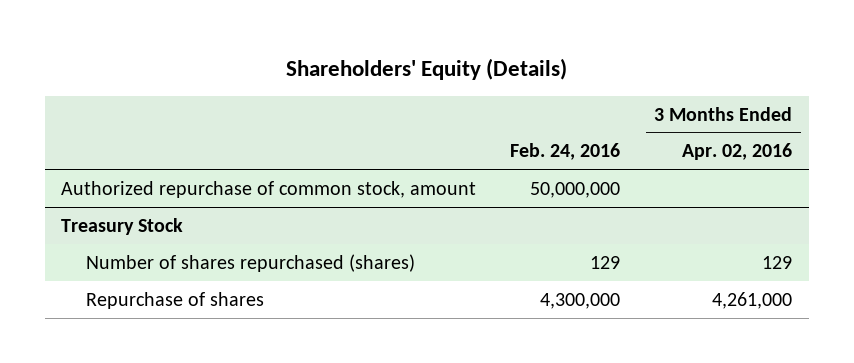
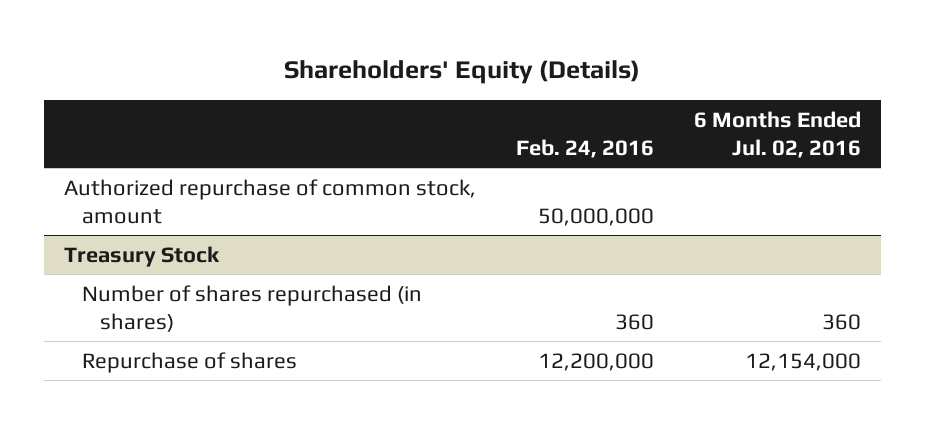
- | Feb. 24, 2016 | 3 Months Ended Apr. 02, 2016
+ | Feb. 24, 2016 | 6 Months Ended Jul. 02, 2016
@ Treasury Stock
- Number of shares repurchased (shares) | 129 | 129
- Repurchase of shares | 4,300,000 | 4,261,000
+ Number of shares repurchased (in shares) | 360 | 360
+ Repurchase of shares | 12,200,000 | 12,154,000

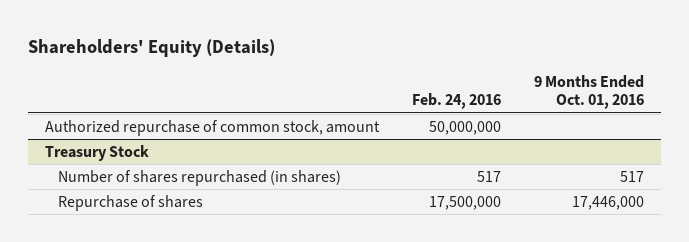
- | Feb. 24, 2016 | 6 Months Ended Jul. 02, 2016
+ | Feb. 24, 2016 | 9 Months Ended Oct. 01, 2016
@ Treasury Stock
- Number of shares repurchased (in shares) | 360 | 360
- Repurchase of shares | 12,200,000 | 12,154,000
+ Number of shares repurchased (in shares) | 517 | 517
+ Repurchase of shares | 17,500,000 | 17,446,000

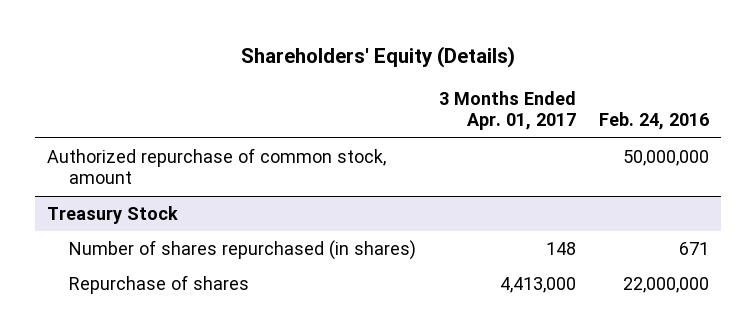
- | Feb. 24, 2016 | 9 Months Ended Oct. 01, 2016
+ | 3 Months Ended Apr. 01, 2017 | Feb. 24, 2016
@ Treasury Stock
- Number of shares repurchased (in shares) | 517 | 517
- Repurchase of shares | 17,500,000 | 17,446,000
+ Number of shares repurchased (in shares) | 148 | 671
+ Repurchase of shares | 4,413,000 | 22,000,000

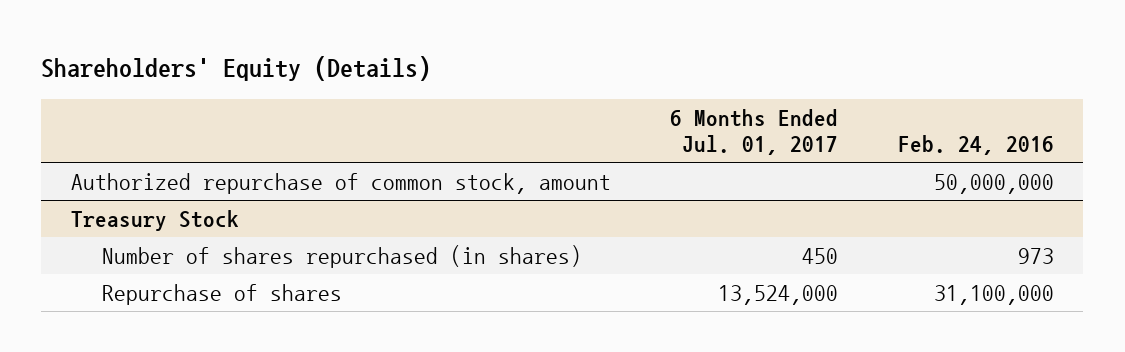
- | 3 Months Ended Apr. 01, 2017 | Feb. 24, 2016
+ | 6 Months Ended Jul. 01, 2017 | Feb. 24, 2016
@ Treasury Stock
- Number of shares repurchased (in shares) | 148 | 671
- Repurchase of shares | 4,413,000 | 22,000,000
+ Number of shares repurchased (in shares) | 450 | 973
+ Repurchase of shares | 13,524,000 | 31,100,000

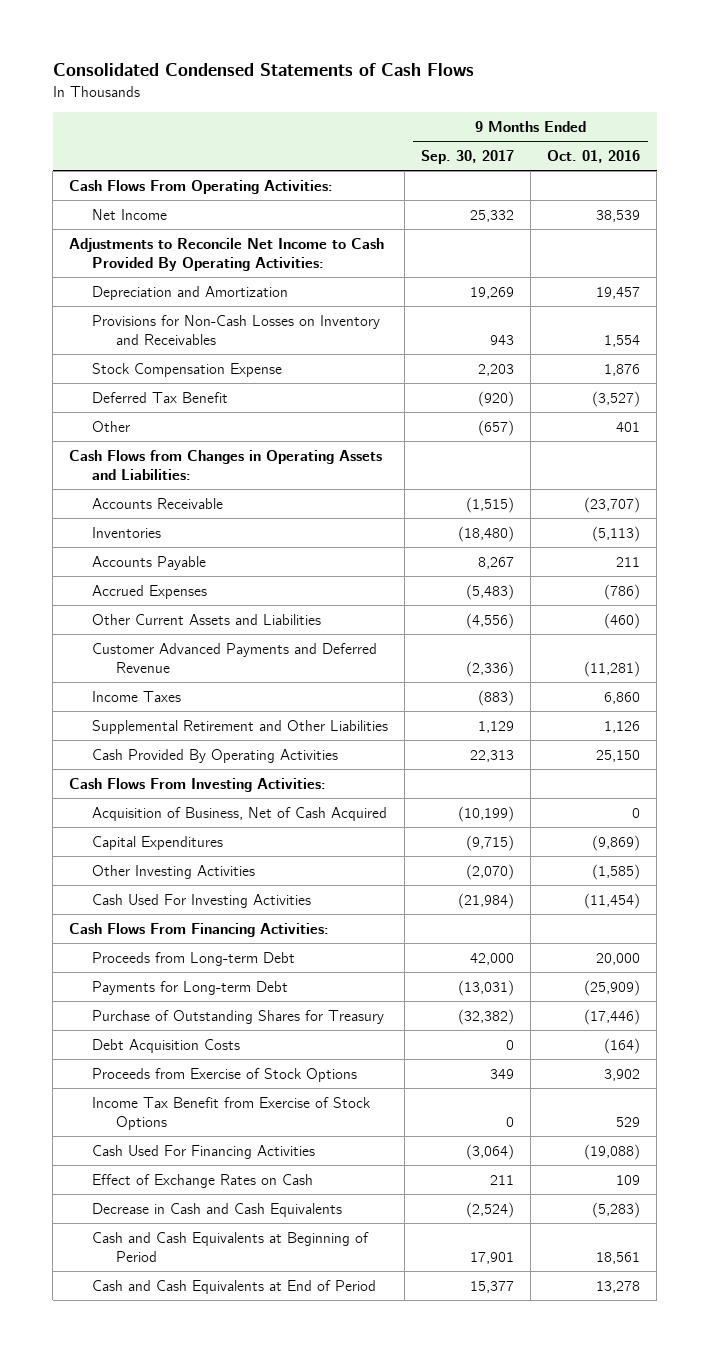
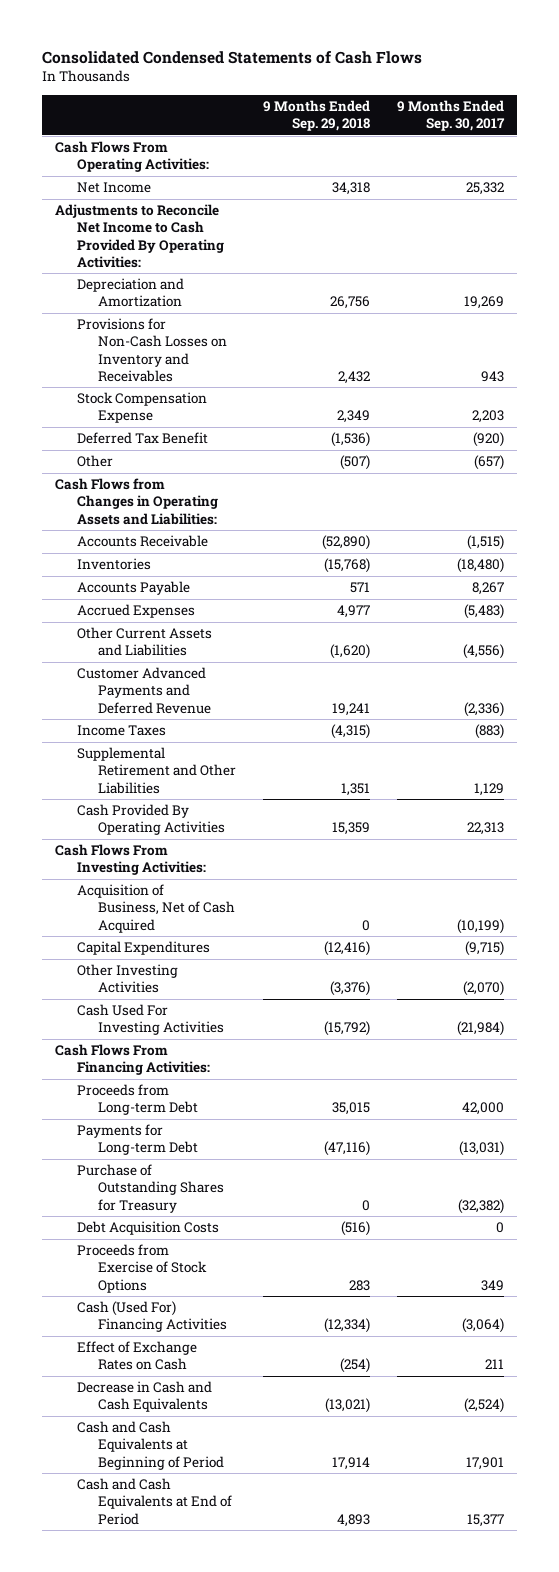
- | 9 Months Ended Sep. 30, 2017 | 9 Months Ended Oct. 01, 2016
+ | 9 Months Ended Sep. 29, 2018 | 9 Months Ended Sep. 30, 2017
- Income Tax Benefit from Exercise of Stock Options | 0 | 529
- Cash Used For Financing Activities | (3,064) | (19,088)
+ Cash (Used For) Financing Activities | (12,334) | (3,064)

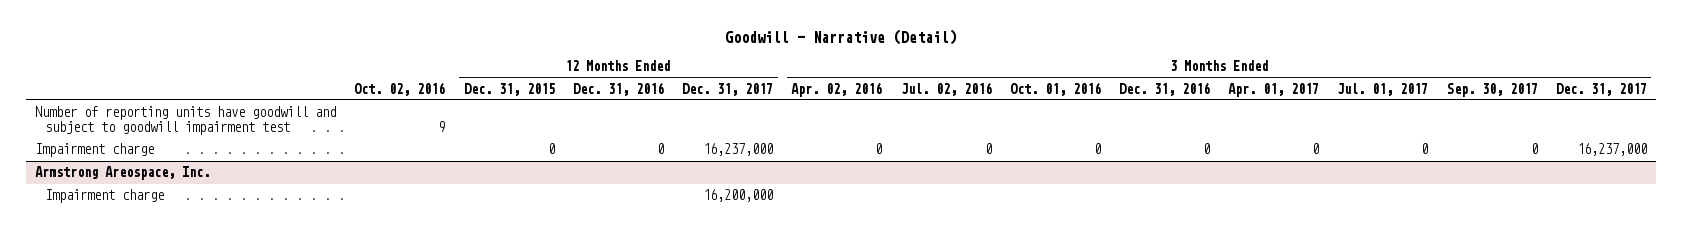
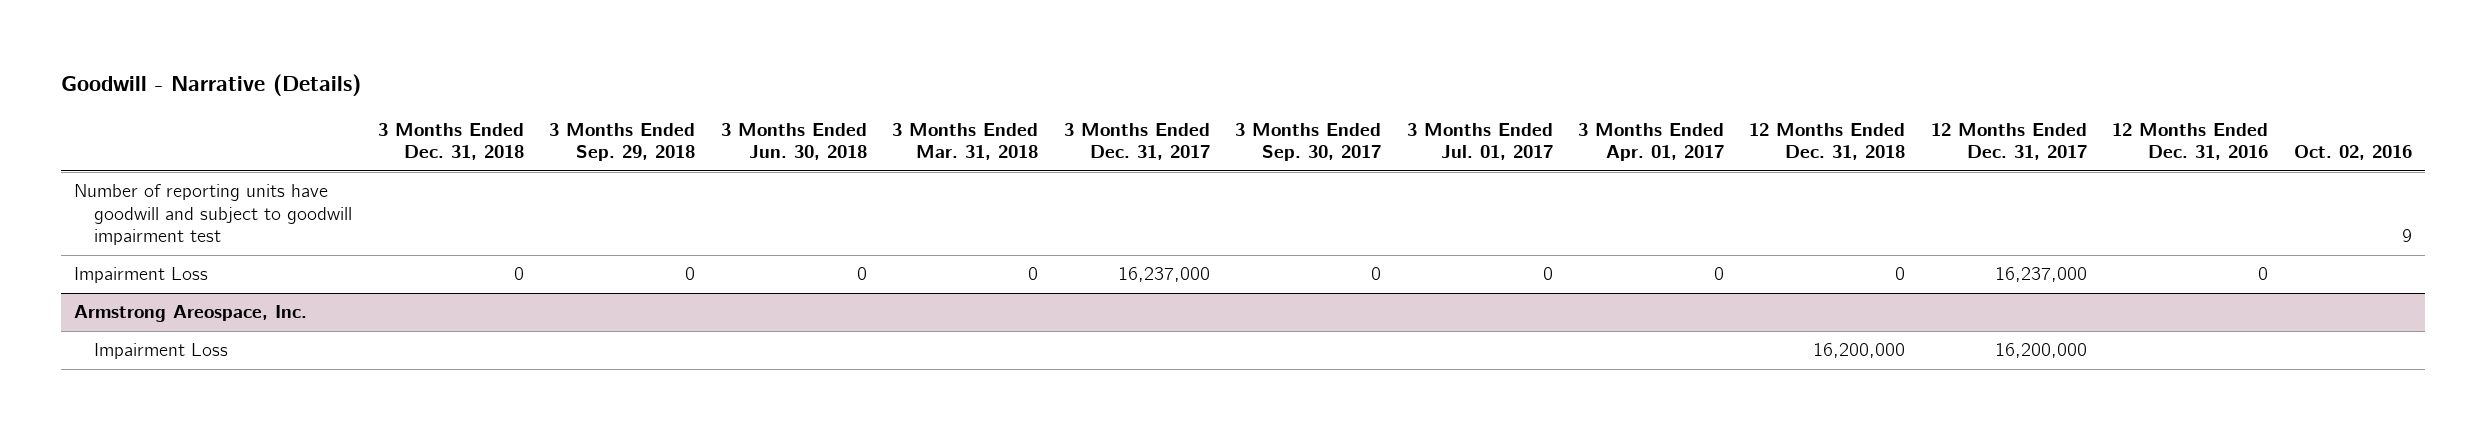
- Goodwill - Narrative (Detail)
+ Goodwill - Narrative (Details)
- | Oct. 02, 2016 | 12 Months Ended Dec. 31, 2015 | 12 Months Ended Dec. 31, 2016 | 12 Months Ended Dec. 31, 2017 | 3 Months Ended Apr. 02, 2016 | 3 Months Ended Jul. 02, 2016 | 3 Months Ended Oct. 01, 2016 | 3 Months Ended Dec. 31, 2016 | 3 Months Ended Apr. 01, 2017 | 3 Months Ended Jul. 01, 2017 | 3 Months Ended Sep. 30, 2017 | 3 Months Ended Dec. 31, 2017
+ | 3 Months Ended Dec. 31, 2018 | 3 Months Ended Sep. 29, 2018 | 3 Months Ended Jun. 30, 2018 | 3 Months Ended Mar. 31, 2018 | 3 Months Ended Dec. 31, 2017 | 3 Months Ended Sep. 30, 2017 | 3 Months Ended Jul. 01, 2017 | 3 Months Ended Apr. 01, 2017 | 12 Months Ended Dec. 31, 2018 | 12 Months Ended Dec. 31, 2017 | 12 Months Ended Dec. 31, 2016 | Oct. 02, 2016
- Impairment charge | | 0 | 0 | 16,237,000 | 0 | 0 | 0 | 0 | 0 | 0 | 0 | 16,237,000
+ Impairment Loss | 0 | 0 | 0 | 0 | 16,237,000 | 0 | 0 | 0 | 0 | 16,237,000 | 0 |
@ Armstrong Areospace, Inc.
- Impairment charge | | | | 16,200,000 | | | | | | | |
+ Impairment Loss | | | | | | | | | 16,200,000 | 16,200,000 | |

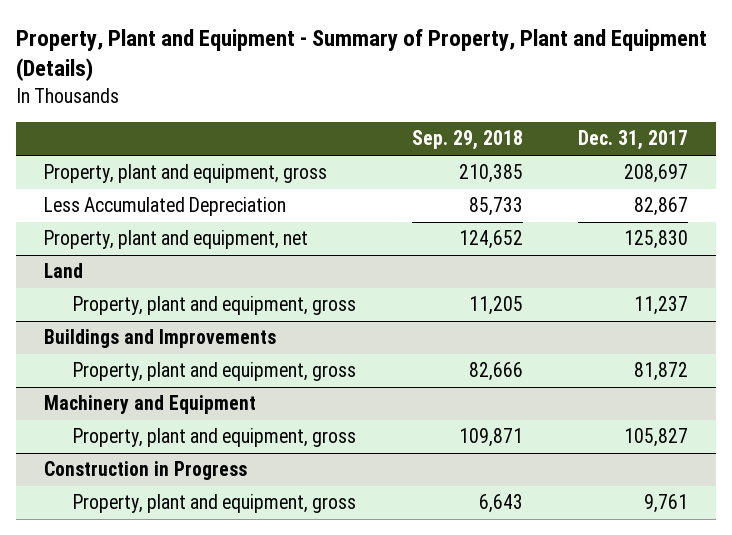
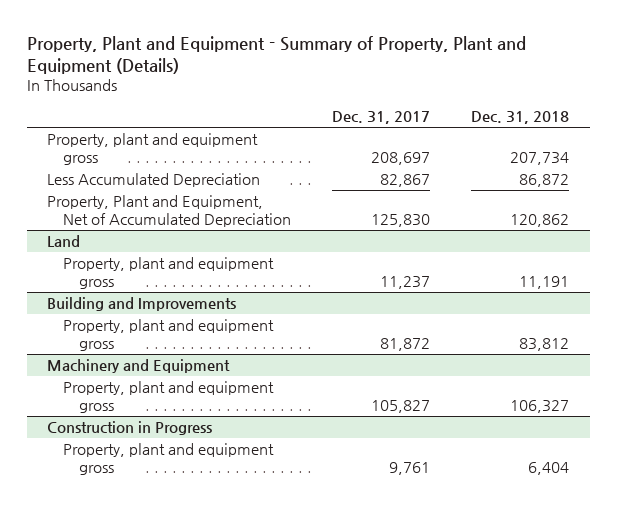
- | Sep. 29, 2018 | Dec. 31, 2017
+ | Dec. 31, 2017 | Dec. 31, 2018
- Property, plant and equipment, gross | 210,385 | 208,697
+ Property, plant and equipment gross | 208,697 | 207,734
- Property, plant and equipment, net | 124,652 | 125,830
+ Property, Plant and Equipment, Net of Accumulated Depreciation | 125,830 | 120,862
@ Land
- Property, plant and equipment, gross | 11,205 | 11,237
- Buildings and Improvements
- Property, plant and equipment, gross | 82,666 | 81,872
@ Land
+ Property, plant and equipment gross | 11,237 | 11,191
+ Building and Improvements
+ Property, plant and equipment gross | 81,872 | 83,812
@ Machinery and Equipment
- Property, plant and equipment, gross | 109,871 | 105,827
+ Property, plant and equipment gross | 105,827 | 106,327
@ Construction in Progress
- Property, plant and equipment, gross | 6,643 | 9,761
+ Property, plant and equipment gross | 9,761 | 6,404

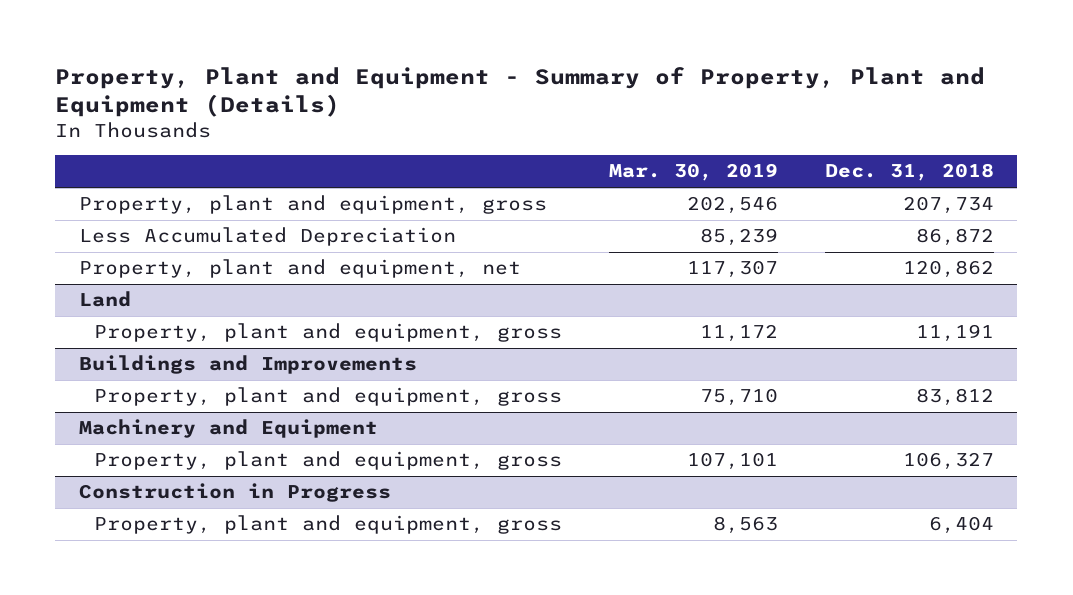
- | Dec. 31, 2017 | Dec. 31, 2018
+ | Mar. 30, 2019 | Dec. 31, 2018
- Property, plant and equipment gross | 208,697 | 207,734
+ Property, plant and equipment, gross | 202,546 | 207,734
- Property, Plant and Equipment, Net of Accumulated Depreciation | 125,830 | 120,862
+ Property, plant and equipment, net | 117,307 | 120,862
@ Land
- Property, plant and equipment gross | 11,237 | 11,191
- Building and Improvements
- Property, plant and equipment gross | 81,872 | 83,812
@ Land
+ Property, plant and equipment, gross | 11,172 | 11,191
+ Buildings and Improvements
+ Property, plant and equipment, gross | 75,710 | 83,812
@ Machinery and Equipment
- Property, plant and equipment gross | 105,827 | 106,327
+ Property, plant and equipment, gross | 107,101 | 106,327
@ Construction in Progress
- Property, plant and equipment gross | 9,761 | 6,404
+ Property, plant and equipment, gross | 8,563 | 6,404

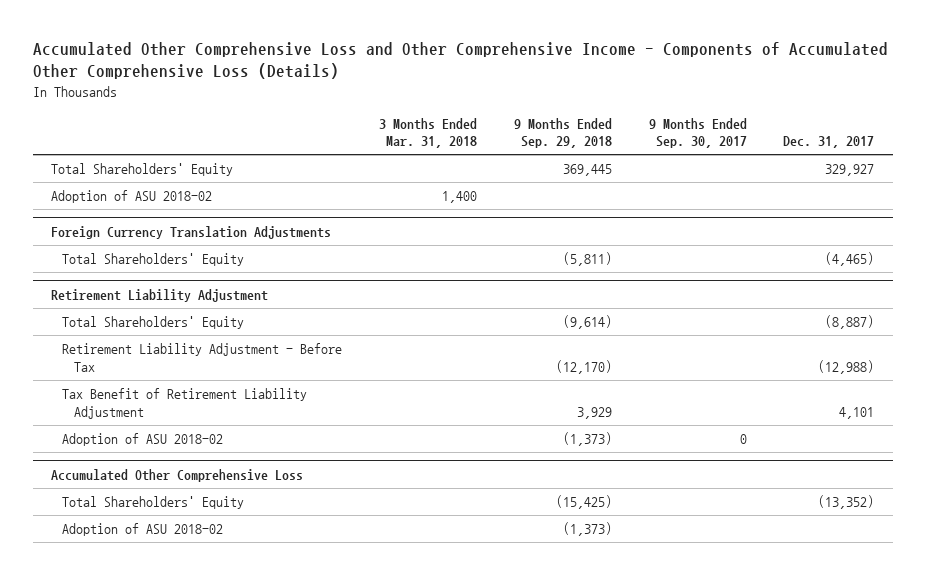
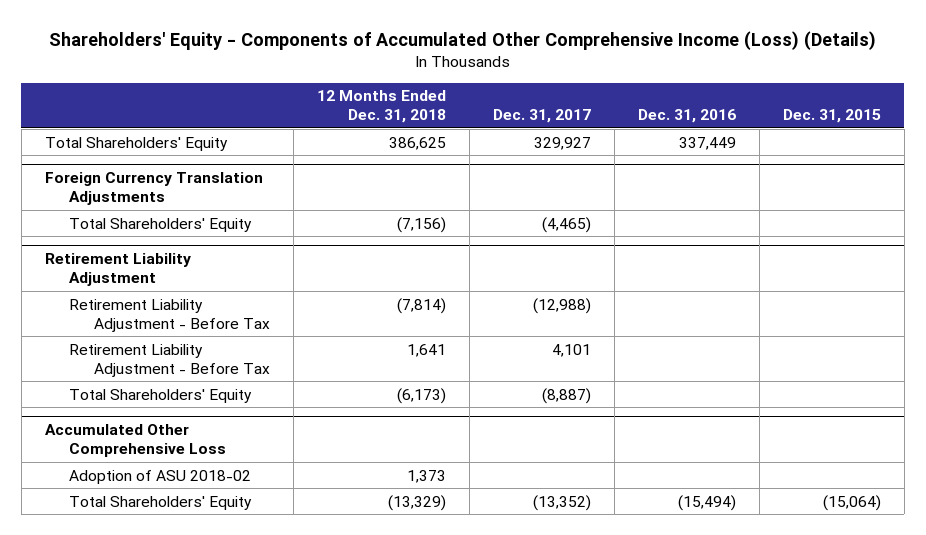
- Accumulated Other Comprehensive Loss and Other Comprehensive Income - Components of Accumulated Other Comprehensive Loss (Details)
+ Shareholders' Equity - Components of Accumulated Other Comprehensive Income (Loss) (Details)
- | 3 Months Ended Mar. 31, 2018 | 9 Months Ended Sep. 29, 2018 | 9 Months Ended Sep. 30, 2017 | Dec. 31, 2017
+ | 12 Months Ended Dec. 31, 2018 | Dec. 31, 2017 | Dec. 31, 2016 | Dec. 31, 2015
- Adoption of ASU 2018-02 | 1,400 | | |
@ Retirement Liability Adjustment
- Tax Benefit of Retirement Liability Adjustment | | 3,929 | | 4,101
- Adoption of ASU 2018-02 | | (1,373) | 0 |
+ Retirement Liability Adjustment - Before Tax | 1,641 | 4,101 | |
moved down: Total Shareholders' Equity | (6,173) | (8,887) | |
@ Accumulated Other Comprehensive Loss
moved down: Total Shareholders' Equity | (13,329) | (13,352) | (15,494) | (15,064)

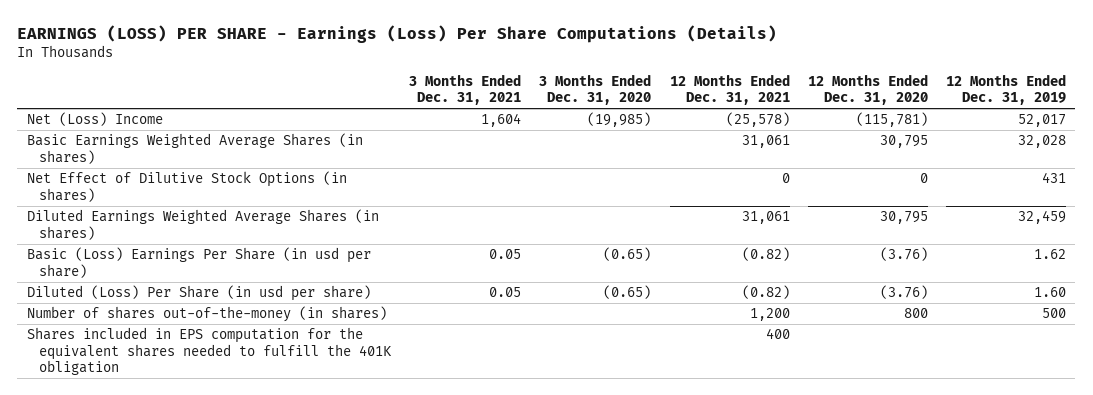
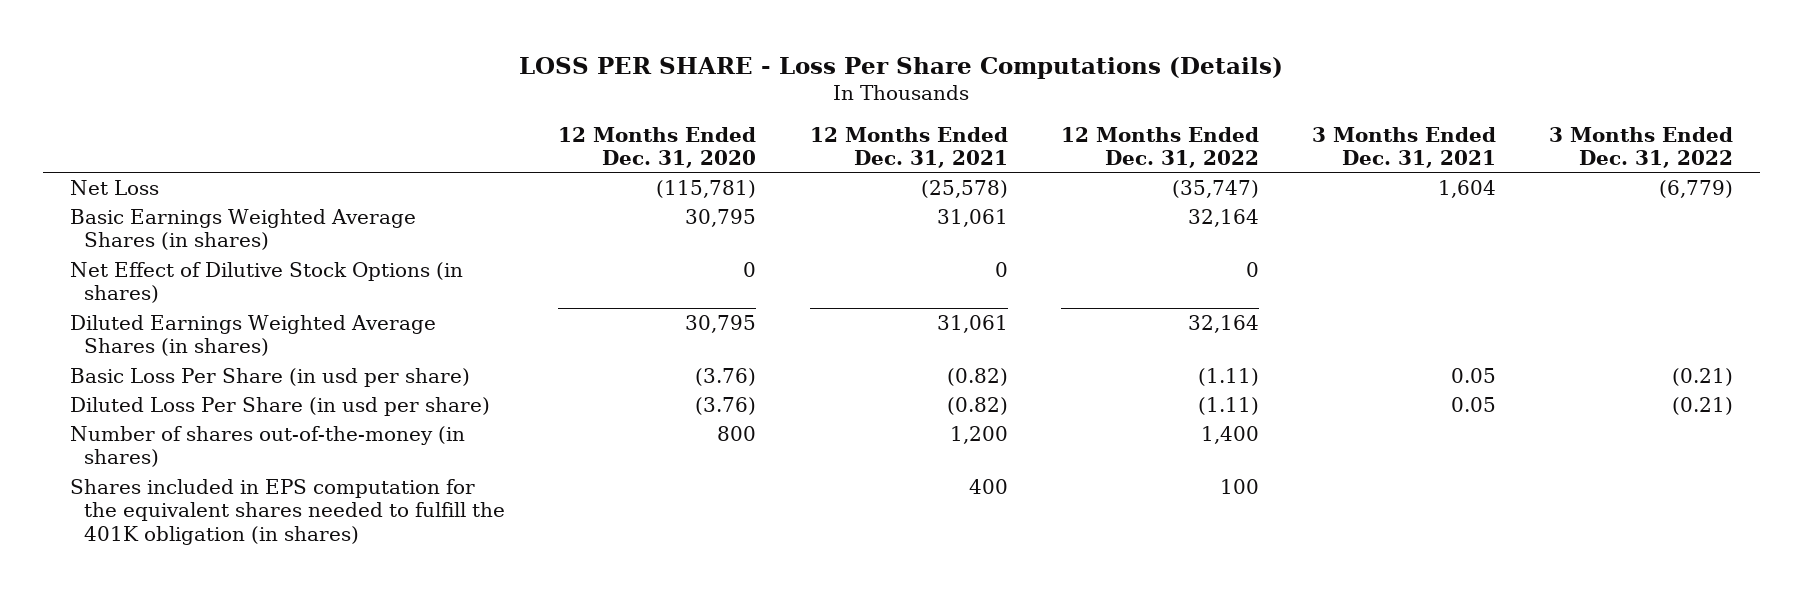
- EARNINGS (LOSS) PER SHARE - Earnings (Loss) Per Share Computations (Details)
+ LOSS PER SHARE - Loss Per Share Computations (Details)
- | 3 Months Ended Dec. 31, 2021 | 3 Months Ended Dec. 31, 2020 | 12 Months Ended Dec. 31, 2021 | 12 Months Ended Dec. 31, 2020 | 12 Months Ended Dec. 31, 2019
+ | 12 Months Ended Dec. 31, 2020 | 12 Months Ended Dec. 31, 2021 | 12 Months Ended Dec. 31, 2022 | 3 Months Ended Dec. 31, 2021 | 3 Months Ended Dec. 31, 2022
- Net (Loss) Income | 1,604 | (19,985) | (25,578) | (115,781) | 52,017
+ Net Loss | (115,781) | (25,578) | (35,747) | 1,604 | (6,779)
- Basic (Loss) Earnings Per Share (in usd per share) | 0.05 | (0.65) | (0.82) | (3.76) | 1.62
- Diluted (Loss) Per Share (in usd per share) | 0.05 | (0.65) | (0.82) | (3.76) | 1.60
+ Basic Loss Per Share (in usd per share) | (3.76) | (0.82) | (1.11) | 0.05 | (0.21)
+ Diluted Loss Per Share (in usd per share) | (3.76) | (0.82) | (1.11) | 0.05 | (0.21)
- Shares included in EPS computation for the equivalent shares needed to fulfill the 401K obligation | | | 400 | |
+ Shares included in EPS computation for the equivalent shares needed to fulfill the 401K obligation (in shares) | | 400 | 100 | |

